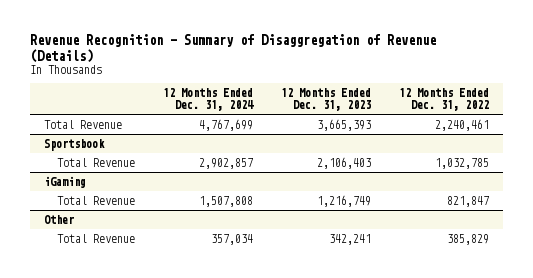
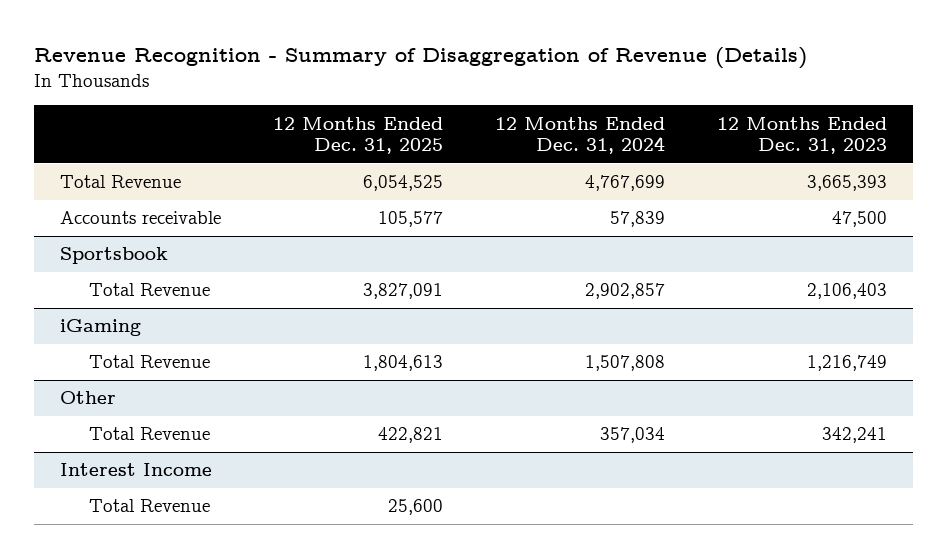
- | 12 Months Ended Dec. 31, 2024 | 12 Months Ended Dec. 31, 2023 | 12 Months Ended Dec. 31, 2022
+ | 12 Months Ended Dec. 31, 2025 | 12 Months Ended Dec. 31, 2024 | 12 Months Ended Dec. 31, 2023
+ Accounts receivable | 105,577 | 57,839 | 47,500
+ Interest Income
+ Total Revenue | 25,600 | |

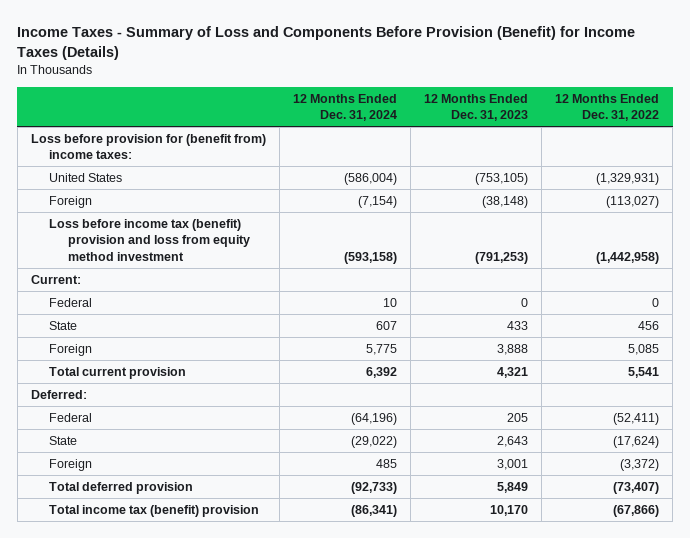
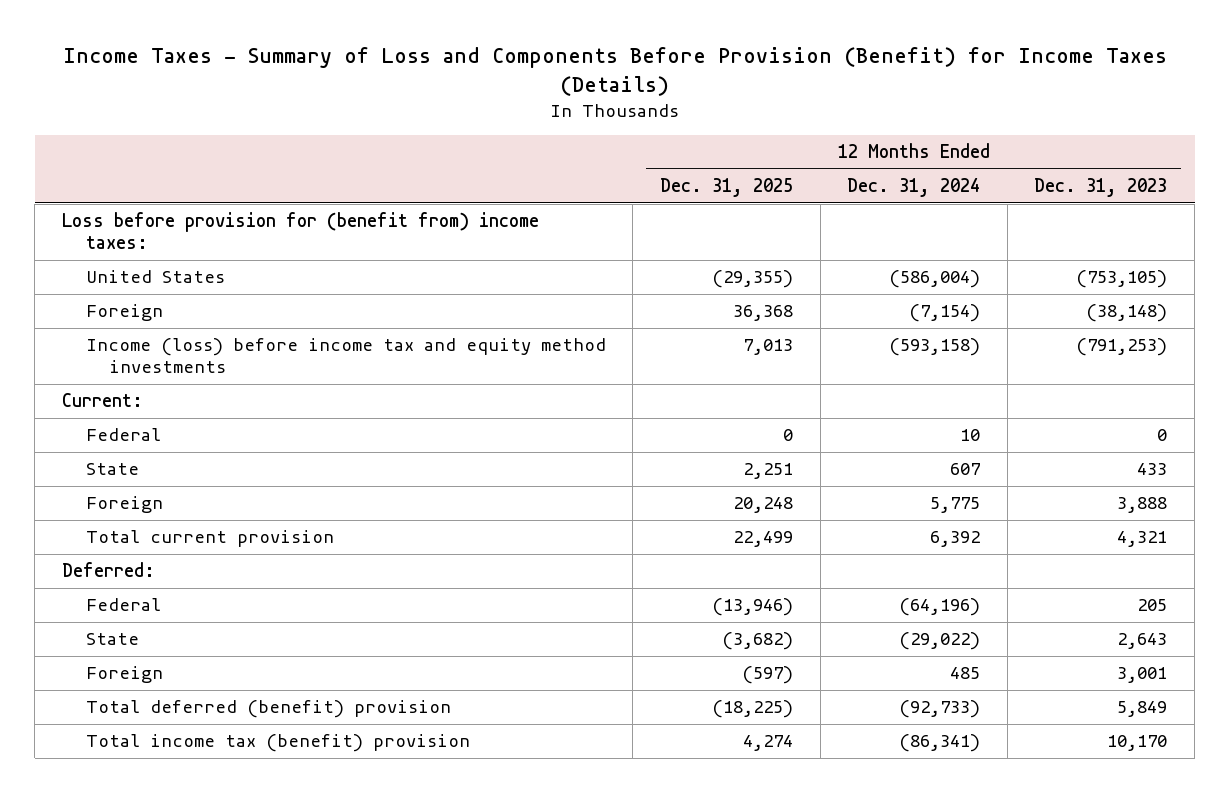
- | 12 Months Ended Dec. 31, 2024 | 12 Months Ended Dec. 31, 2023 | 12 Months Ended Dec. 31, 2022
+ | 12 Months Ended Dec. 31, 2025 | 12 Months Ended Dec. 31, 2024 | 12 Months Ended Dec. 31, 2023
- Loss before income tax (benefit) provision and loss from equity method investment | (593,158) | (791,253) | (1,442,958)
+ Income (loss) before income tax and equity method investments | 7,013 | (593,158) | (791,253)
- Total deferred provision | (92,733) | 5,849 | (73,407)
+ Total deferred (benefit) provision | (18,225) | (92,733) | 5,849

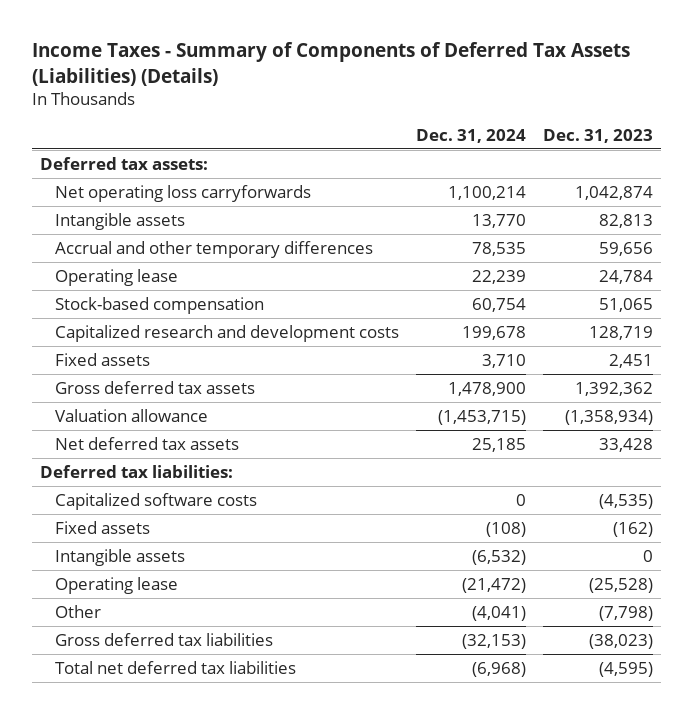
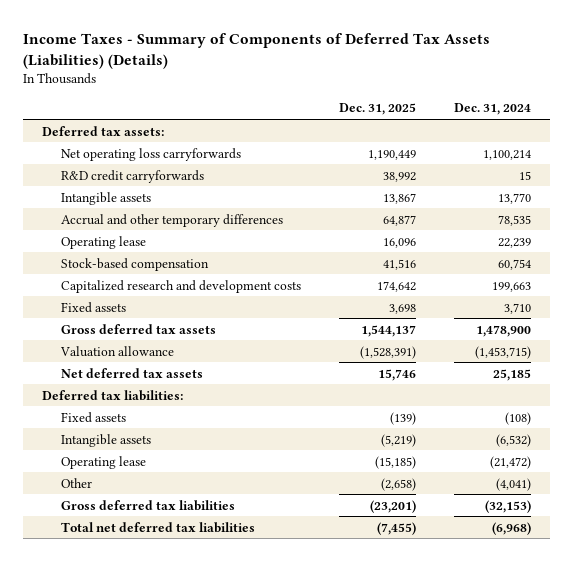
- | Dec. 31, 2024 | Dec. 31, 2023
+ | Dec. 31, 2025 | Dec. 31, 2024
+ R&D credit carryforwards | 38,992 | 15
- Capitalized research and development costs | 199,678 | 128,719
+ Capitalized research and development costs | 174,642 | 199,663
- Capitalized software costs | 0 | (4,535)

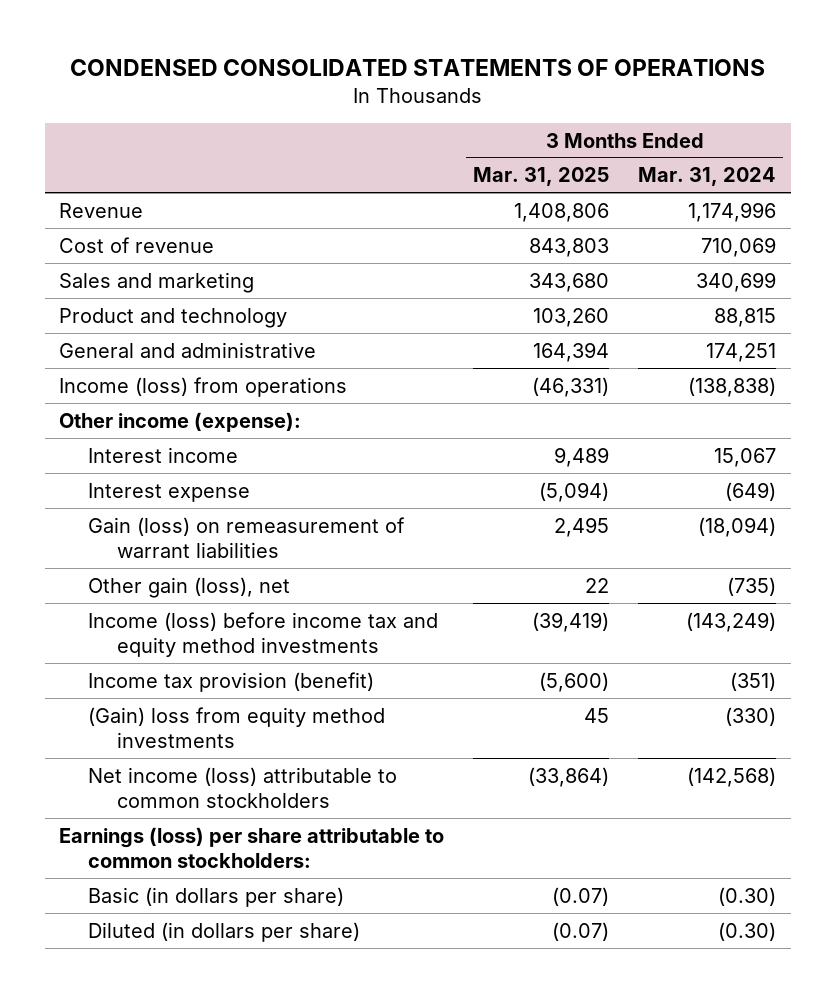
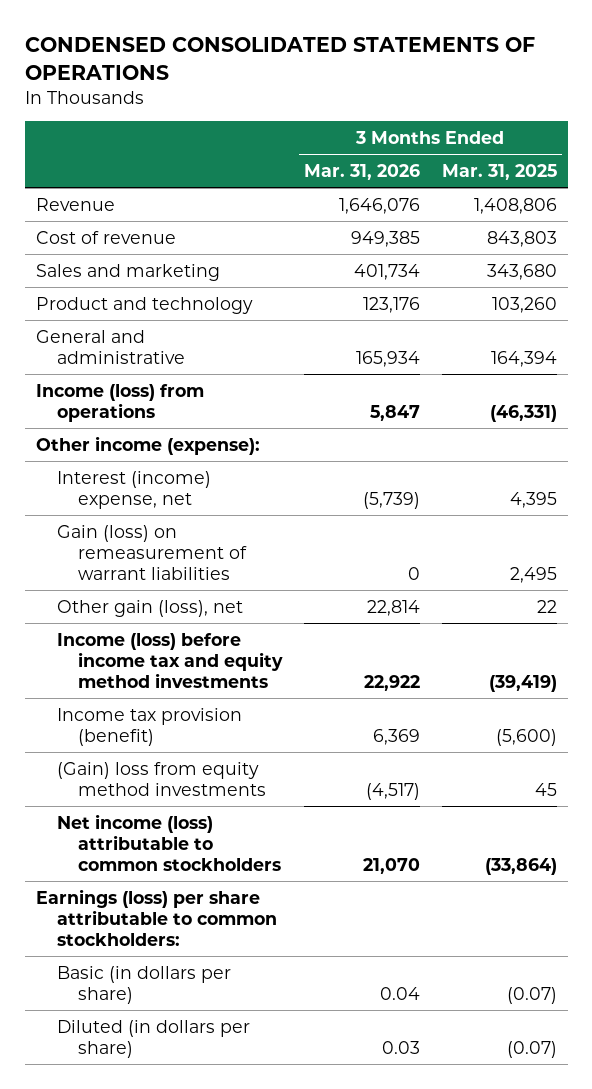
- | 3 Months Ended Mar. 31, 2025 | 3 Months Ended Mar. 31, 2024
+ | 3 Months Ended Mar. 31, 2026 | 3 Months Ended Mar. 31, 2025
- Interest income | 9,489 | 15,067
- Interest expense | (5,094) | (649)
+ Interest (income) expense, net | (5,739) | 4,395

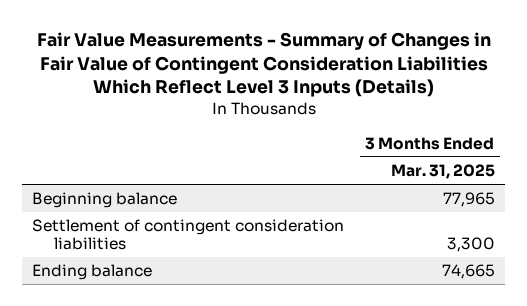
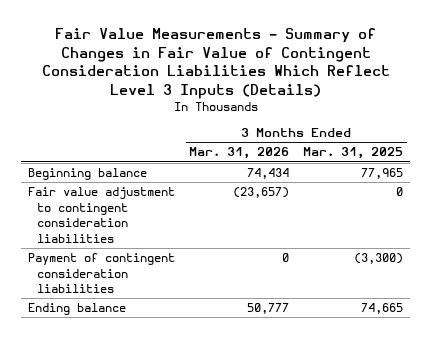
- | 3 Months Ended Mar. 31, 2025
+ | 3 Months Ended Mar. 31, 2026 | 3 Months Ended Mar. 31, 2025
- Settlement of contingent consideration liabilities | 3,300
+ Fair value adjustment to contingent consideration liabilities | (23,657) | 0
+ Payment of contingent consideration liabilities | 0 | (3,300)

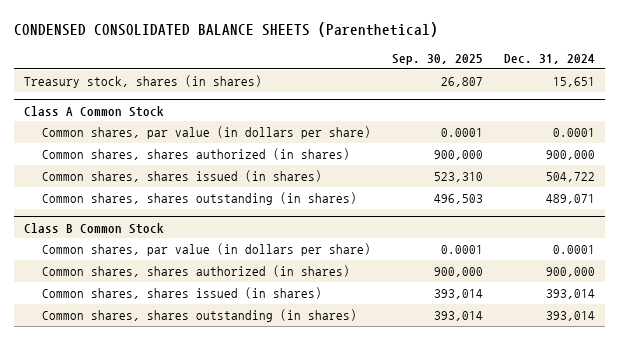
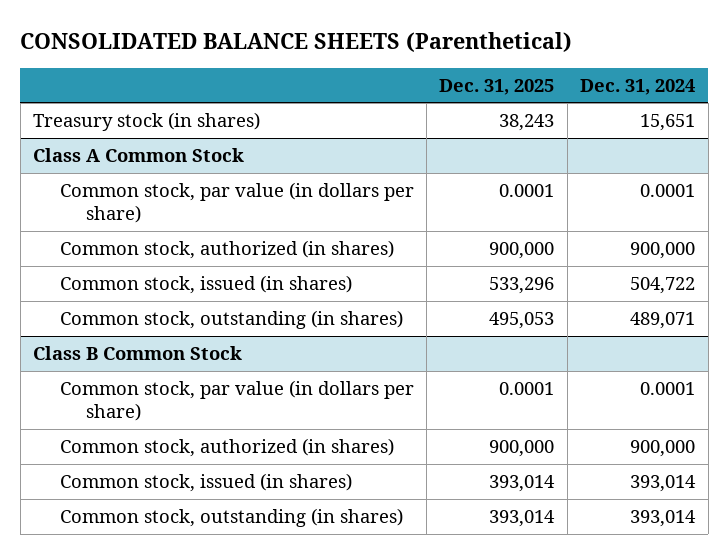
- CONDENSED CONSOLIDATED BALANCE SHEETS (Parenthetical)
+ CONSOLIDATED BALANCE SHEETS (Parenthetical)
- | Sep. 30, 2025 | Dec. 31, 2024
+ | Dec. 31, 2025 | Dec. 31, 2024
- Treasury stock, shares (in shares) | 26,807 | 15,651
+ Treasury stock (in shares) | 38,243 | 15,651
@ Class A Common Stock
- Common shares, par value (in dollars per share) | 0.0001 | 0.0001
- Common shares, shares authorized (in shares) | 900,000 | 900,000
- Common shares, shares issued (in shares) | 523,310 | 504,722
- Common shares, shares outstanding (in shares) | 496,503 | 489,071
+ Common stock, par value (in dollars per share) | 0.0001 | 0.0001
+ Common stock, authorized (in shares) | 900,000 | 900,000
+ Common stock, issued (in shares) | 533,296 | 504,722
+ Common stock, outstanding (in shares) | 495,053 | 489,071
@ Class B Common Stock
- Common shares, par value (in dollars per share) | 0.0001 | 0.0001
- Common shares, shares authorized (in shares) | 900,000 | 900,000
- Common shares, shares issued (in shares) | 393,014 | 393,014
- Common shares, shares outstanding (in shares) | 393,014 | 393,014
+ Common stock, par value (in dollars per share) | 0.0001 | 0.0001
+ Common stock, authorized (in shares) | 900,000 | 900,000
+ Common stock, issued (in shares) | 393,014 | 393,014
+ Common stock, outstanding (in shares) | 393,014 | 393,014

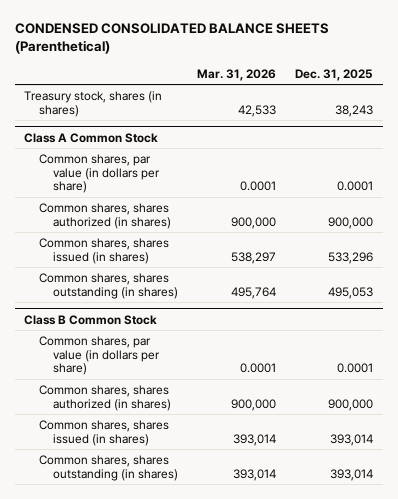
- CONSOLIDATED BALANCE SHEETS (Parenthetical)
+ CONDENSED CONSOLIDATED BALANCE SHEETS (Parenthetical)
- | Dec. 31, 2025 | Dec. 31, 2024
+ | Mar. 31, 2026 | Dec. 31, 2025
- Treasury stock (in shares) | 38,243 | 15,651
+ Treasury stock, shares (in shares) | 42,533 | 38,243
@ Class A Common Stock
- Common stock, par value (in dollars per share) | 0.0001 | 0.0001
- Common stock, authorized (in shares) | 900,000 | 900,000
- Common stock, issued (in shares) | 533,296 | 504,722
- Common stock, outstanding (in shares) | 495,053 | 489,071
+ Common shares, par value (in dollars per share) | 0.0001 | 0.0001
+ Common shares, shares authorized (in shares) | 900,000 | 900,000
+ Common shares, shares issued (in shares) | 538,297 | 533,296
+ Common shares, shares outstanding (in shares) | 495,764 | 495,053
@ Class B Common Stock
- Common stock, par value (in dollars per share) | 0.0001 | 0.0001
- Common stock, authorized (in shares) | 900,000 | 900,000
- Common stock, issued (in shares) | 393,014 | 393,014
- Common stock, outstanding (in shares) | 393,014 | 393,014
+ Common shares, par value (in dollars per share) | 0.0001 | 0.0001
+ Common shares, shares authorized (in shares) | 900,000 | 900,000
+ Common shares, shares issued (in shares) | 393,014 | 393,014
+ Common shares, shares outstanding (in shares) | 393,014 | 393,014

